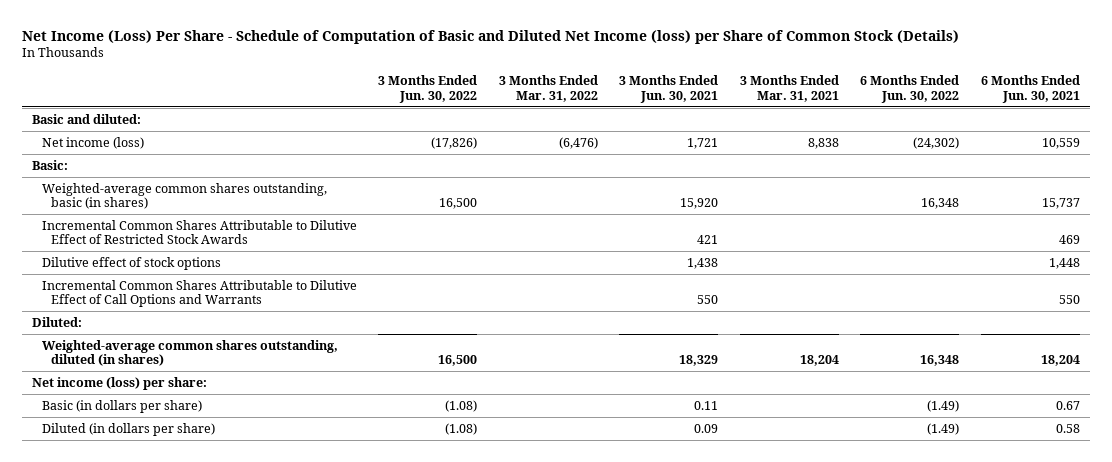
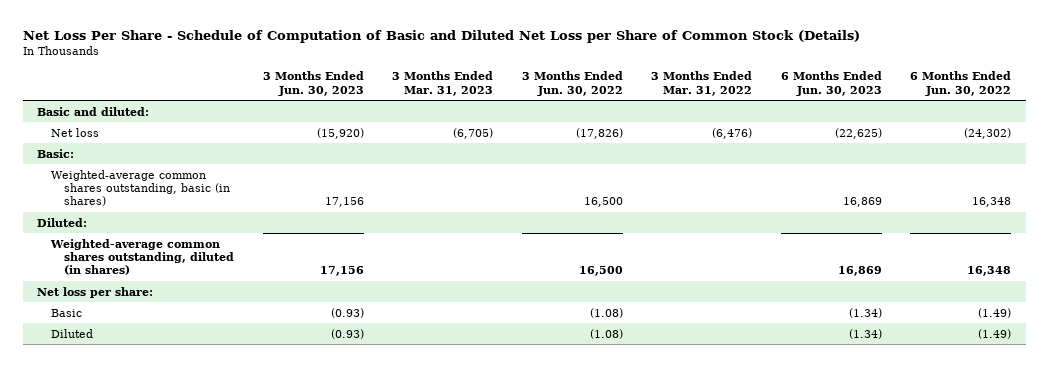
- Net Income (Loss) Per Share - Schedule of Computation of Basic and Diluted Net Income (loss) per Share of Common Stock (Details)
+ Net Loss Per Share - Schedule of Computation of Basic and Diluted Net Loss per Share of Common Stock (Details)
- | 3 Months Ended Jun. 30, 2022 | 3 Months Ended Mar. 31, 2022 | 3 Months Ended Jun. 30, 2021 | 3 Months Ended Mar. 31, 2021 | 6 Months Ended Jun. 30, 2022 | 6 Months Ended Jun. 30, 2021
+ | 3 Months Ended Jun. 30, 2023 | 3 Months Ended Mar. 31, 2023 | 3 Months Ended Jun. 30, 2022 | 3 Months Ended Mar. 31, 2022 | 6 Months Ended Jun. 30, 2023 | 6 Months Ended Jun. 30, 2022
- Net income (loss) | (17,826) | (6,476) | 1,721 | 8,838 | (24,302) | 10,559
+ Net loss | (15,920) | (6,705) | (17,826) | (6,476) | (22,625) | (24,302)
- Incremental Common Shares Attributable to Dilutive Effect of Restricted Stock Awards | | | 421 | | | 469
- Dilutive effect of stock options | | | 1,438 | | | 1,448
- Incremental Common Shares Attributable to Dilutive Effect of Call Options and Warrants | | | 550 | | | 550
- Net income (loss) per share:
- Basic (in dollars per share) | (1.08) | | 0.11 | | (1.49) | 0.67
- Diluted (in dollars per share) | (1.08) | | 0.09 | | (1.49) | 0.58
+ Net loss per share:
+ Basic | (0.93) | | (1.08) | | (1.34) | (1.49)
+ Diluted | (0.93) | | (1.08) | | (1.34) | (1.49)

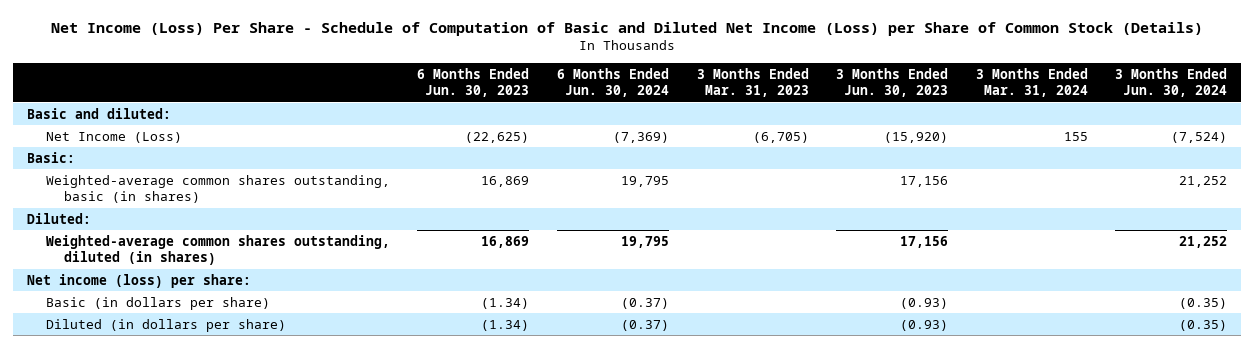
- Net Loss Per Share - Schedule of Computation of Basic and Diluted Net Loss per Share of Common Stock (Details)
+ Net Income (Loss) Per Share - Schedule of Computation of Basic and Diluted Net Income (Loss) per Share of Common Stock (Details)
- | 3 Months Ended Jun. 30, 2023 | 3 Months Ended Mar. 31, 2023 | 3 Months Ended Jun. 30, 2022 | 3 Months Ended Mar. 31, 2022 | 6 Months Ended Jun. 30, 2023 | 6 Months Ended Jun. 30, 2022
+ | 6 Months Ended Jun. 30, 2023 | 6 Months Ended Jun. 30, 2024 | 3 Months Ended Mar. 31, 2023 | 3 Months Ended Jun. 30, 2023 | 3 Months Ended Mar. 31, 2024 | 3 Months Ended Jun. 30, 2024
- Net loss | (15,920) | (6,705) | (17,826) | (6,476) | (22,625) | (24,302)
+ Net Income (Loss) | (22,625) | (7,369) | (6,705) | (15,920) | 155 | (7,524)
- Net loss per share:
- Basic | (0.93) | | (1.08) | | (1.34) | (1.49)
- Diluted | (0.93) | | (1.08) | | (1.34) | (1.49)
+ Net income (loss) per share:
+ Basic (in dollars per share) | (1.34) | (0.37) | | (0.93) | | (0.35)
+ Diluted (in dollars per share) | (1.34) | (0.37) | | (0.93) | | (0.35)

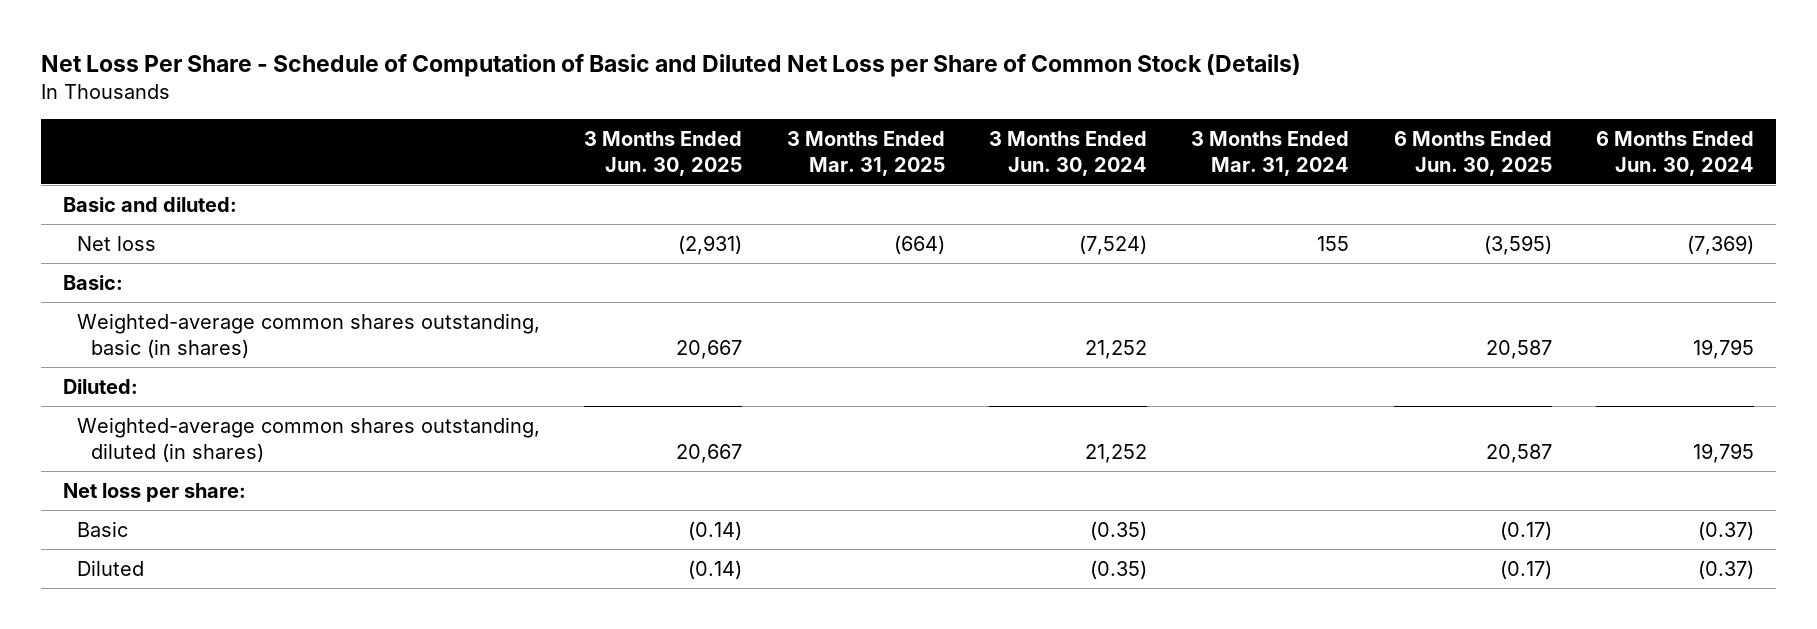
- Net Income (Loss) Per Share - Schedule of Computation of Basic and Diluted Net Income (Loss) per Share of Common Stock (Details)
+ Net Loss Per Share - Schedule of Computation of Basic and Diluted Net Loss per Share of Common Stock (Details)
- | 6 Months Ended Jun. 30, 2023 | 6 Months Ended Jun. 30, 2024 | 3 Months Ended Mar. 31, 2023 | 3 Months Ended Jun. 30, 2023 | 3 Months Ended Mar. 31, 2024 | 3 Months Ended Jun. 30, 2024
+ | 3 Months Ended Jun. 30, 2025 | 3 Months Ended Mar. 31, 2025 | 3 Months Ended Jun. 30, 2024 | 3 Months Ended Mar. 31, 2024 | 6 Months Ended Jun. 30, 2025 | 6 Months Ended Jun. 30, 2024
- Net Income (Loss) | (22,625) | (7,369) | (6,705) | (15,920) | 155 | (7,524)
+ Net loss | (2,931) | (664) | (7,524) | 155 | (3,595) | (7,369)
- Net income (loss) per share:
- Basic (in dollars per share) | (1.34) | (0.37) | | (0.93) | | (0.35)
- Diluted (in dollars per share) | (1.34) | (0.37) | | (0.93) | | (0.35)
+ Net loss per share:
+ Basic | (0.14) | | (0.35) | | (0.17) | (0.37)
+ Diluted | (0.14) | | (0.35) | | (0.17) | (0.37)

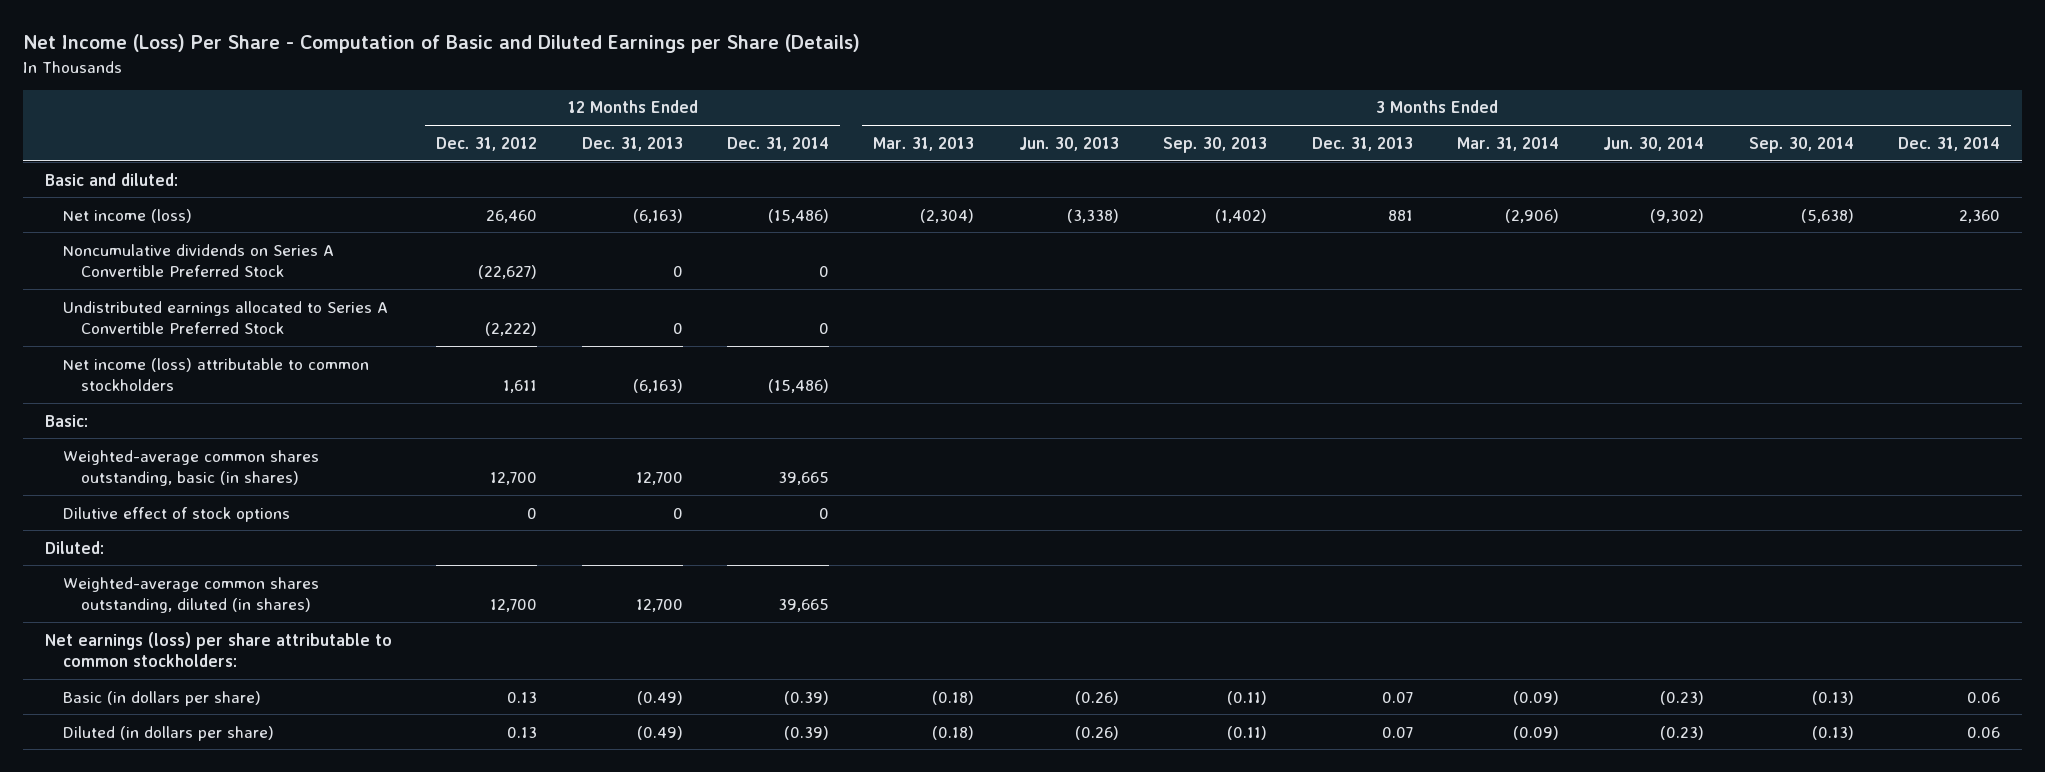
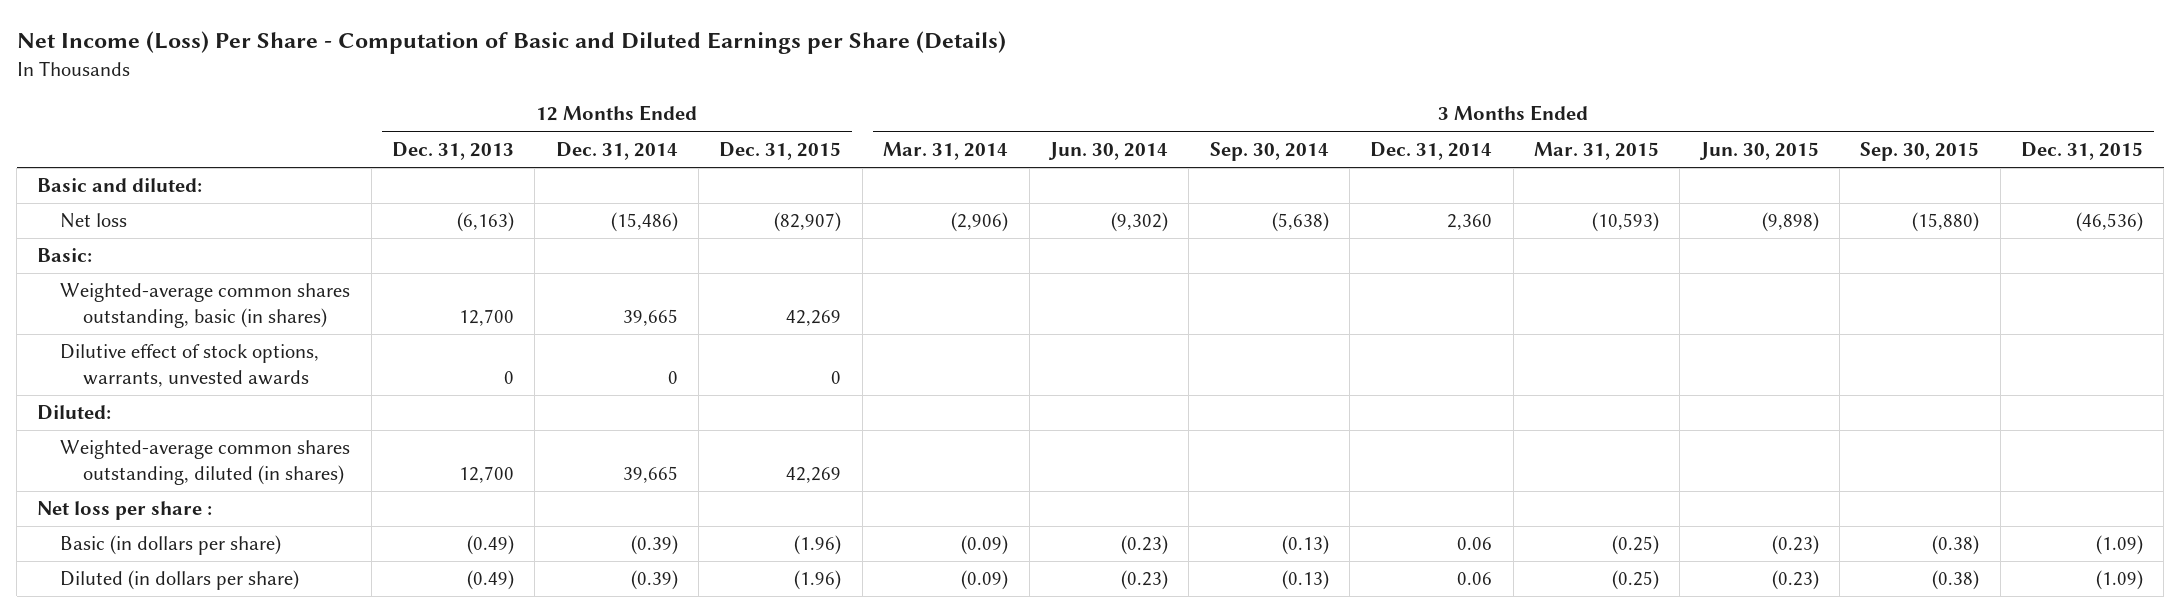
- | 12 Months Ended Dec. 31, 2012 | 12 Months Ended Dec. 31, 2013 | 12 Months Ended Dec. 31, 2014 | 3 Months Ended Mar. 31, 2013 | 3 Months Ended Jun. 30, 2013 | 3 Months Ended Sep. 30, 2013 | 3 Months Ended Dec. 31, 2013 | 3 Months Ended Mar. 31, 2014 | 3 Months Ended Jun. 30, 2014 | 3 Months Ended Sep. 30, 2014 | 3 Months Ended Dec. 31, 2014
+ | 12 Months Ended Dec. 31, 2013 | 12 Months Ended Dec. 31, 2014 | 12 Months Ended Dec. 31, 2015 | 3 Months Ended Mar. 31, 2014 | 3 Months Ended Jun. 30, 2014 | 3 Months Ended Sep. 30, 2014 | 3 Months Ended Dec. 31, 2014 | 3 Months Ended Mar. 31, 2015 | 3 Months Ended Jun. 30, 2015 | 3 Months Ended Sep. 30, 2015 | 3 Months Ended Dec. 31, 2015
- Net income (loss) | 26,460 | (6,163) | (15,486) | (2,304) | (3,338) | (1,402) | 881 | (2,906) | (9,302) | (5,638) | 2,360
- Noncumulative dividends on Series A Convertible Preferred Stock | (22,627) | 0 | 0 | | | | | | | |
- Undistributed earnings allocated to Series A Convertible Preferred Stock | (2,222) | 0 | 0 | | | | | | | |
- Net income (loss) attributable to common stockholders | 1,611 | (6,163) | (15,486) | | | | | | | |
+ Net loss | (6,163) | (15,486) | (82,907) | (2,906) | (9,302) | (5,638) | 2,360 | (10,593) | (9,898) | (15,880) | (46,536)
- Dilutive effect of stock options | 0 | 0 | 0 | | | | | | | |
+ Dilutive effect of stock options, warrants, unvested awards | 0 | 0 | 0 | | | | | | | |
- Net earnings (loss) per share attributable to common stockholders:
+ Net loss per share :

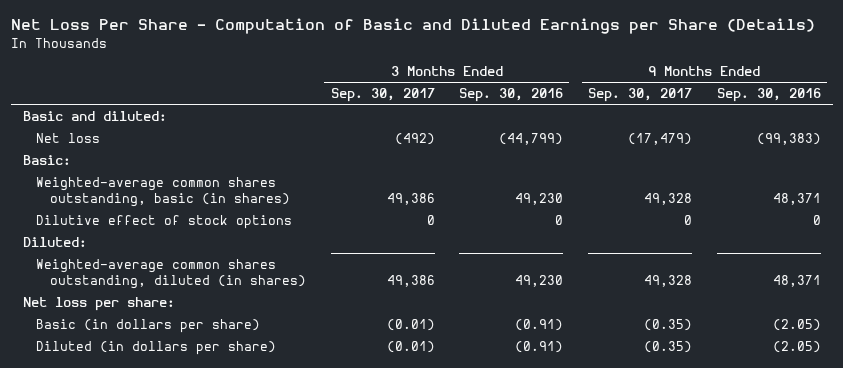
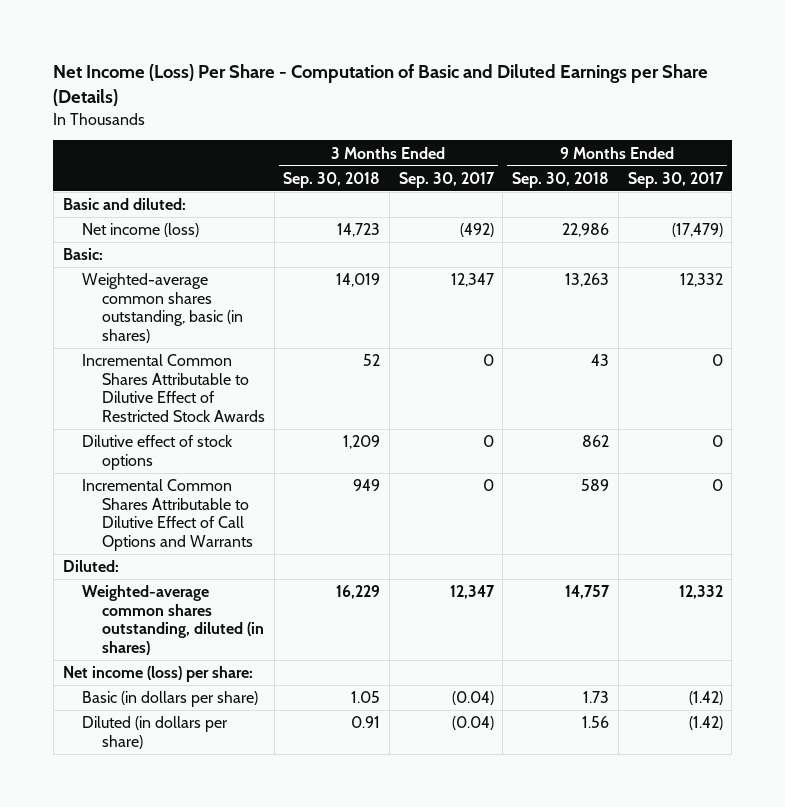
- Net Loss Per Share - Computation of Basic and Diluted Earnings per Share (Details)
+ Net Income (Loss) Per Share - Computation of Basic and Diluted Earnings per Share (Details)
- | 3 Months Ended Sep. 30, 2017 | 3 Months Ended Sep. 30, 2016 | 9 Months Ended Sep. 30, 2017 | 9 Months Ended Sep. 30, 2016
+ | 3 Months Ended Sep. 30, 2018 | 3 Months Ended Sep. 30, 2017 | 9 Months Ended Sep. 30, 2018 | 9 Months Ended Sep. 30, 2017
- Net loss | (492) | (44,799) | (17,479) | (99,383)
+ Net income (loss) | 14,723 | (492) | 22,986 | (17,479)
- Weighted-average common shares outstanding, basic (in shares) | 49,386 | 49,230 | 49,328 | 48,371
+ Weighted-average common shares outstanding, basic (in shares) | 14,019 | 12,347 | 13,263 | 12,332
+ Incremental Common Shares Attributable to Dilutive Effect of Restricted Stock Awards | 52 | 0 | 43 | 0
+ Incremental Common Shares Attributable to Dilutive Effect of Call Options and Warrants | 949 | 0 | 589 | 0
- Weighted-average common shares outstanding, diluted (in shares) | 49,386 | 49,230 | 49,328 | 48,371
- Net loss per share:
- Basic (in dollars per share) | (0.01) | (0.91) | (0.35) | (2.05)
- Diluted (in dollars per share) | (0.01) | (0.91) | (0.35) | (2.05)
+ Weighted-average common shares outstanding, diluted (in shares) | 16,229 | 12,347 | 14,757 | 12,332
+ Net income (loss) per share:
+ Basic (in dollars per share) | 1.05 | (0.04) | 1.73 | (1.42)
+ Diluted (in dollars per share) | 0.91 | (0.04) | 1.56 | (1.42)

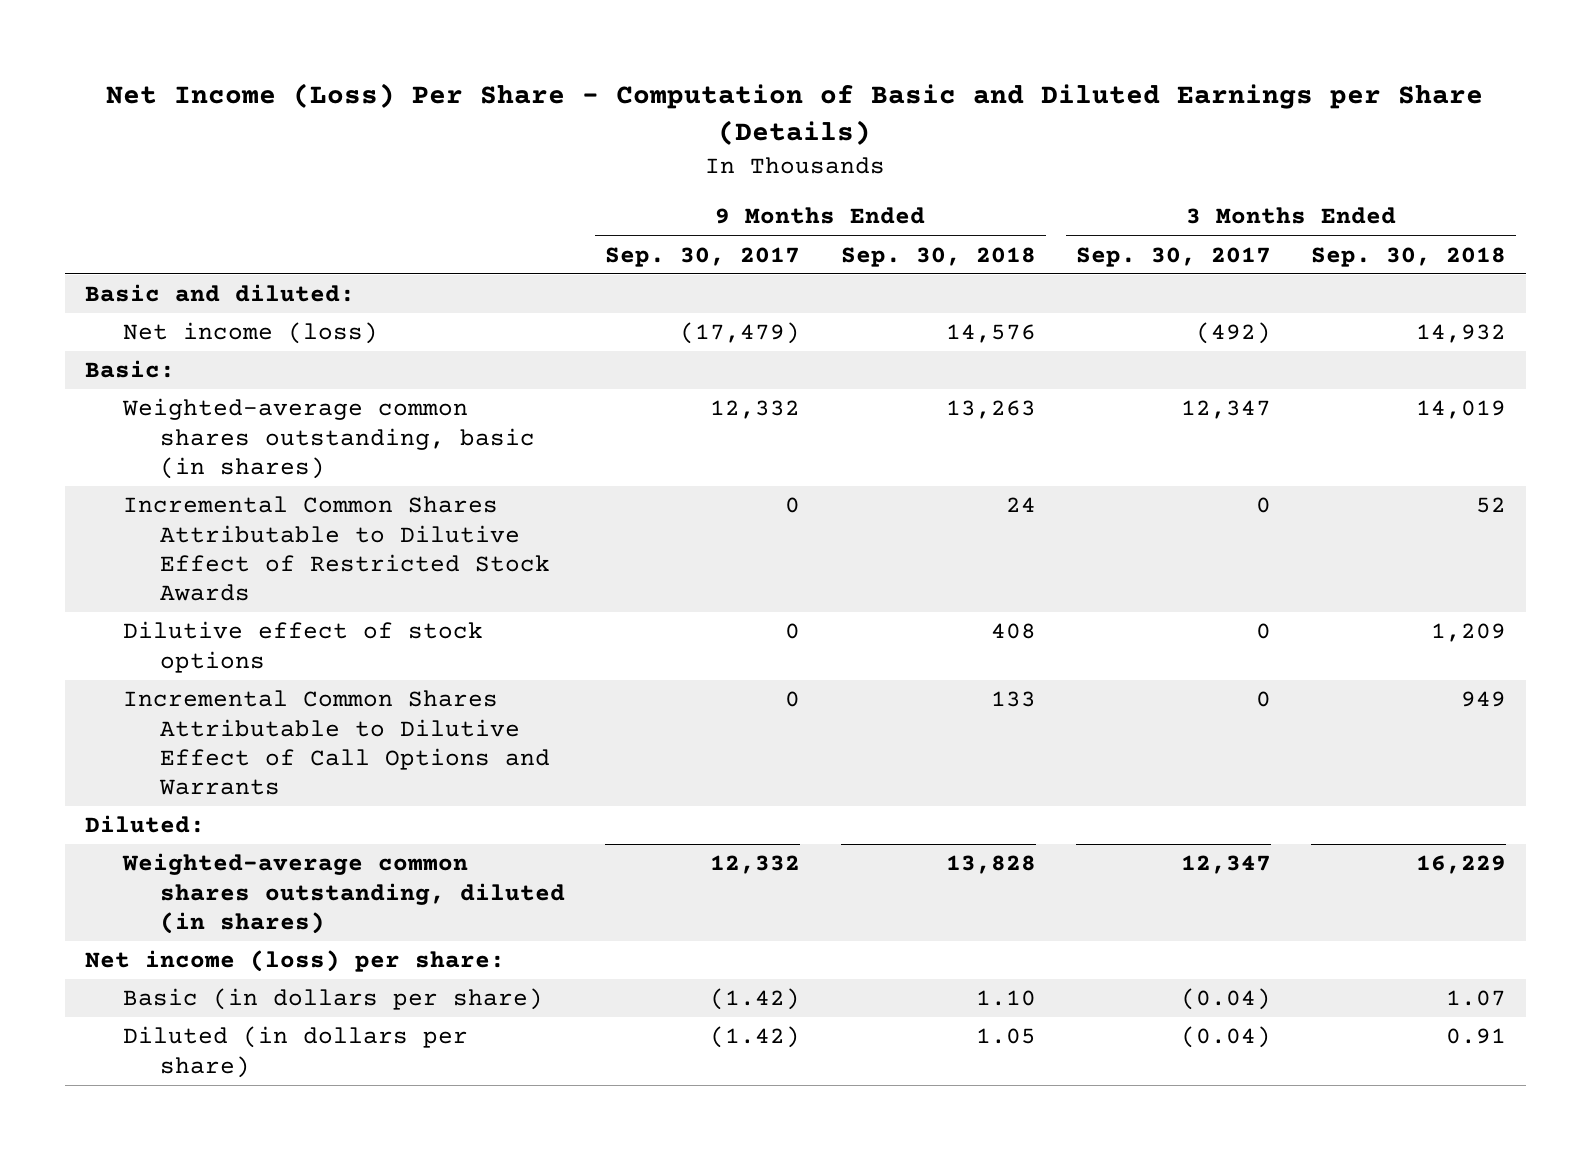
- | 3 Months Ended Sep. 30, 2018 | 3 Months Ended Sep. 30, 2017 | 9 Months Ended Sep. 30, 2018 | 9 Months Ended Sep. 30, 2017
+ | 9 Months Ended Sep. 30, 2017 | 9 Months Ended Sep. 30, 2018 | 3 Months Ended Sep. 30, 2017 | 3 Months Ended Sep. 30, 2018
- Net income (loss) | 14,723 | (492) | 22,986 | (17,479)
+ Net income (loss) | (17,479) | 14,576 | (492) | 14,932
- Incremental Common Shares Attributable to Dilutive Effect of Restricted Stock Awards | 52 | 0 | 43 | 0
- Dilutive effect of stock options | 1,209 | 0 | 862 | 0
- Incremental Common Shares Attributable to Dilutive Effect of Call Options and Warrants | 949 | 0 | 589 | 0
+ Incremental Common Shares Attributable to Dilutive Effect of Restricted Stock Awards | 0 | 24 | 0 | 52
+ Dilutive effect of stock options | 0 | 408 | 0 | 1,209
+ Incremental Common Shares Attributable to Dilutive Effect of Call Options and Warrants | 0 | 133 | 0 | 949
- Weighted-average common shares outstanding, diluted (in shares) | 16,229 | 12,347 | 14,757 | 12,332
+ Weighted-average common shares outstanding, diluted (in shares) | 12,332 | 13,828 | 12,347 | 16,229
- Basic (in dollars per share) | 1.05 | (0.04) | 1.73 | (1.42)
- Diluted (in dollars per share) | 0.91 | (0.04) | 1.56 | (1.42)
+ Basic (in dollars per share) | (1.42) | 1.10 | (0.04) | 1.07
+ Diluted (in dollars per share) | (1.42) | 1.05 | (0.04) | 0.91

